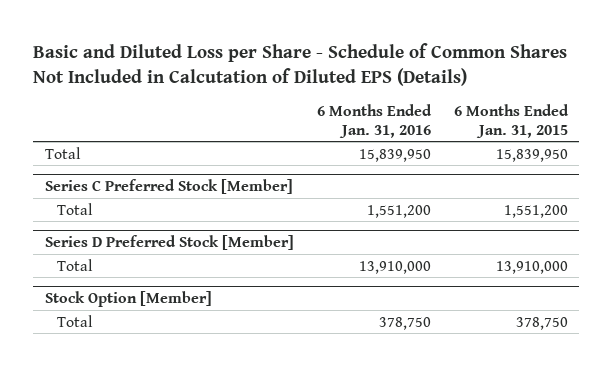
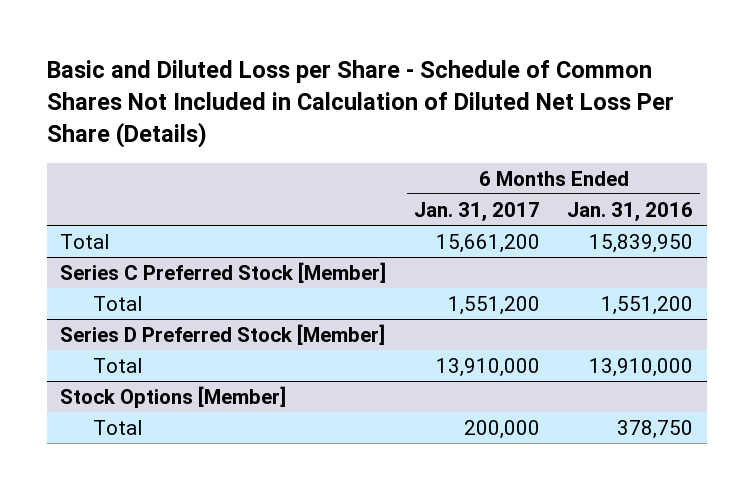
- Basic and Diluted Loss per Share - Schedule of Common Shares Not Included in Calcutation of Diluted EPS (Details)
+ Basic and Diluted Loss per Share - Schedule of Common Shares Not Included in Calculation of Diluted Net Loss Per Share (Details)
- | 6 Months Ended Jan. 31, 2016 | 6 Months Ended Jan. 31, 2015
+ | 6 Months Ended Jan. 31, 2017 | 6 Months Ended Jan. 31, 2016
- Stock Option [Member]
+ Stock Options [Member]

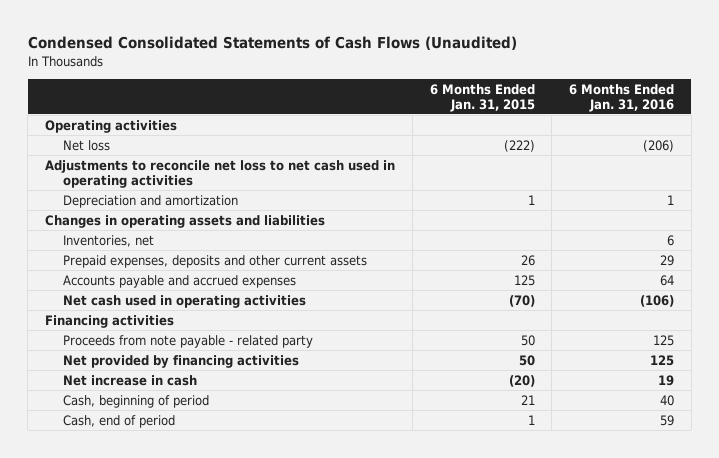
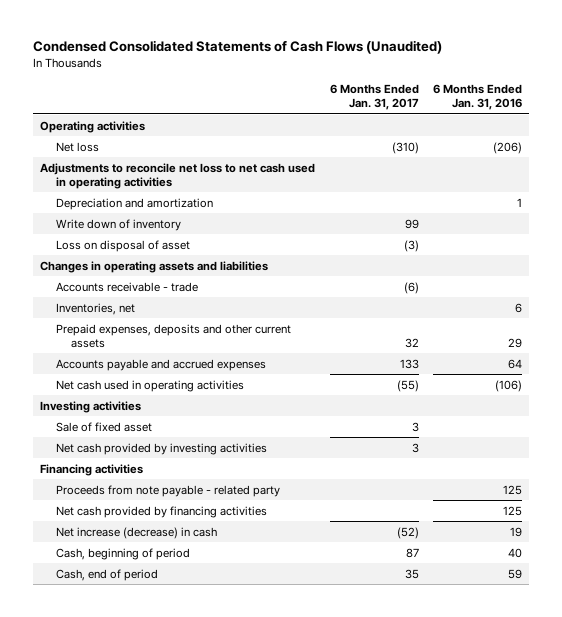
- | 6 Months Ended Jan. 31, 2015 | 6 Months Ended Jan. 31, 2016
+ | 6 Months Ended Jan. 31, 2017 | 6 Months Ended Jan. 31, 2016
+ Write down of inventory | 99 |
+ Loss on disposal of asset | (3) |
+ Accounts receivable - trade | (6) |
+ Investing activities
+ Sale of fixed asset | 3 |
+ Net cash provided by investing activities | 3 |
- Net provided by financing activities | 50 | 125
- Net increase in cash | (20) | 19
+ Net cash provided by financing activities | | 125
+ Net increase (decrease) in cash | (52) | 19

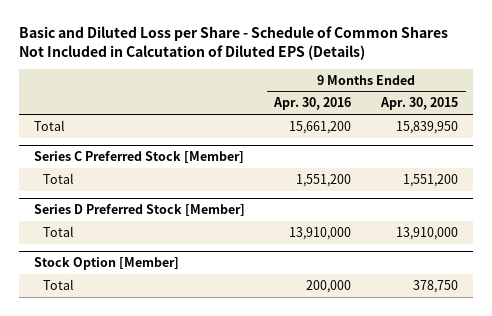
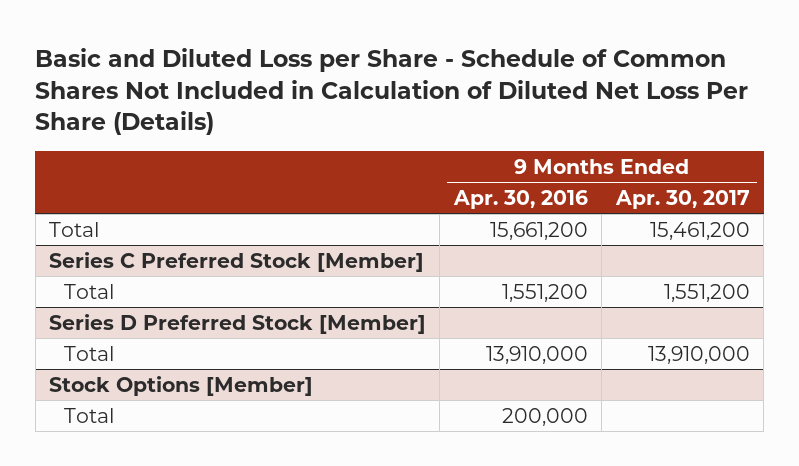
- Basic and Diluted Loss per Share - Schedule of Common Shares Not Included in Calcutation of Diluted EPS (Details)
+ Basic and Diluted Loss per Share - Schedule of Common Shares Not Included in Calculation of Diluted Net Loss Per Share (Details)
- | 9 Months Ended Apr. 30, 2016 | 9 Months Ended Apr. 30, 2015
+ | 9 Months Ended Apr. 30, 2016 | 9 Months Ended Apr. 30, 2017
- Stock Option [Member]
+ Stock Options [Member]

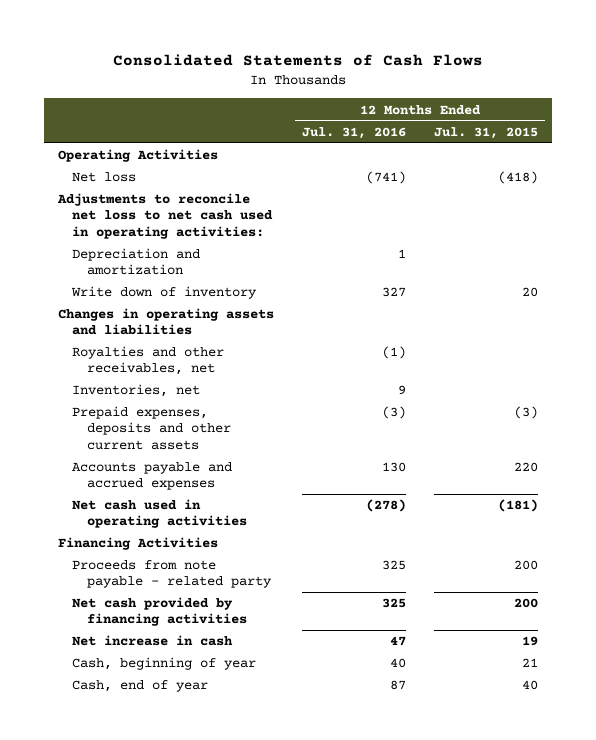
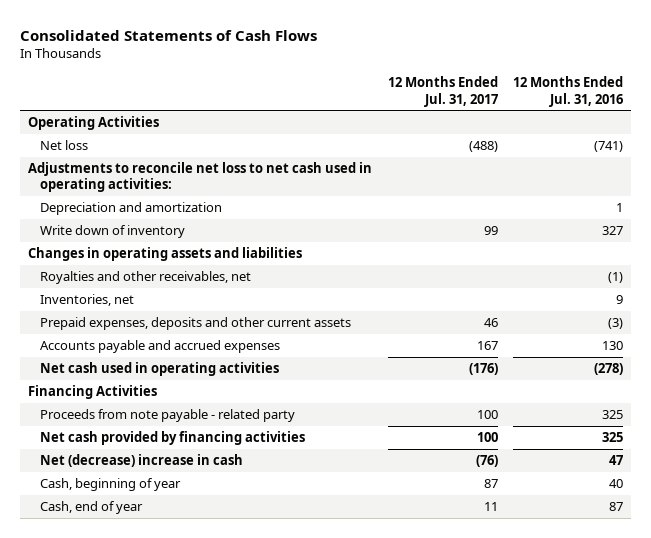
- | 12 Months Ended Jul. 31, 2016 | 12 Months Ended Jul. 31, 2015
+ | 12 Months Ended Jul. 31, 2017 | 12 Months Ended Jul. 31, 2016
- Net increase in cash | 47 | 19
+ Net (decrease) increase in cash | (76) | 47

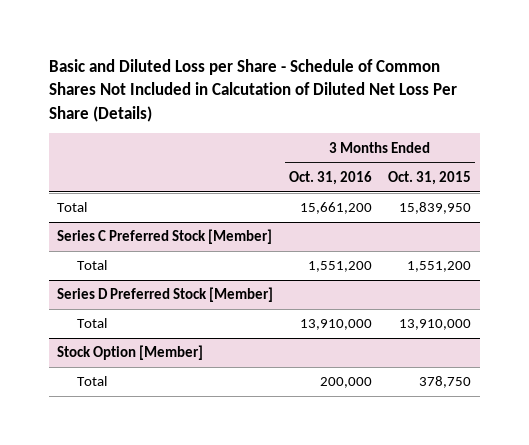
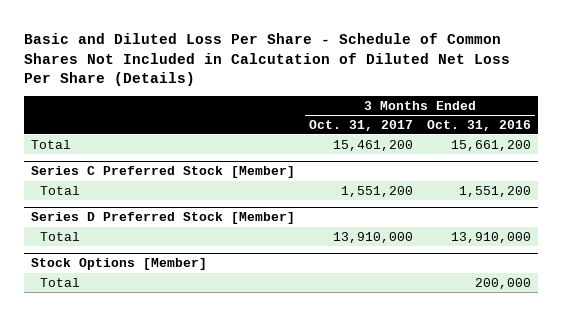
- Basic and Diluted Loss per Share - Schedule of Common Shares Not Included in Calcutation of Diluted Net Loss Per Share (Details)
+ Basic and Diluted Loss Per Share - Schedule of Common Shares Not Included in Calcutation of Diluted Net Loss Per Share (Details)
- | 3 Months Ended Oct. 31, 2016 | 3 Months Ended Oct. 31, 2015
+ | 3 Months Ended Oct. 31, 2017 | 3 Months Ended Oct. 31, 2016
- Stock Option [Member]
+ Stock Options [Member]

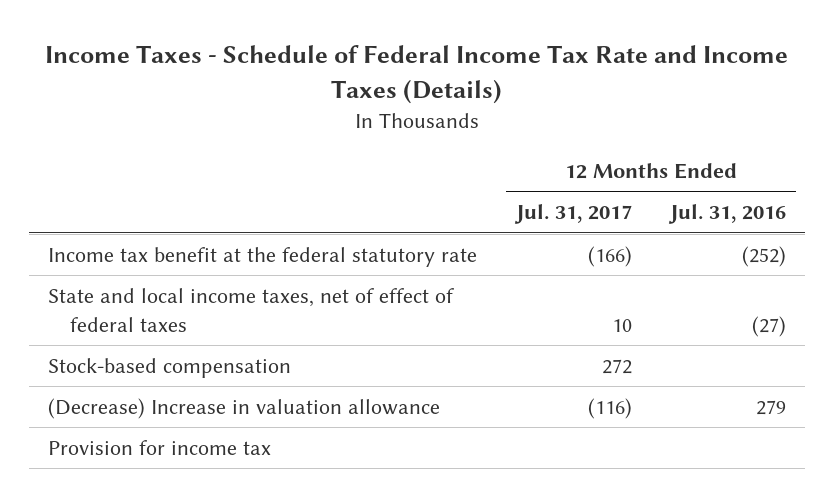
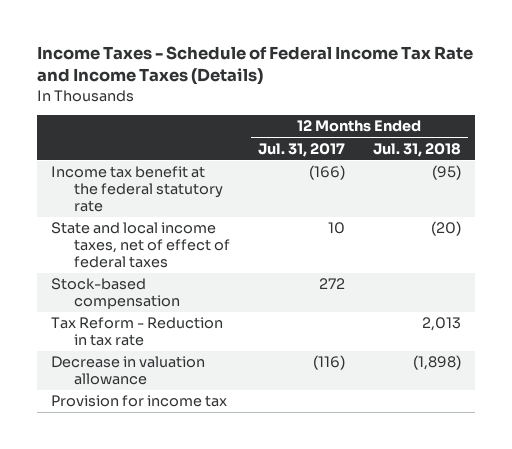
- | 12 Months Ended Jul. 31, 2017 | 12 Months Ended Jul. 31, 2016
+ | 12 Months Ended Jul. 31, 2017 | 12 Months Ended Jul. 31, 2018
- (Decrease) Increase in valuation allowance | (116) | 279
+ Tax Reform - Reduction in tax rate | | 2,013
+ Decrease in valuation allowance | (116) | (1,898)

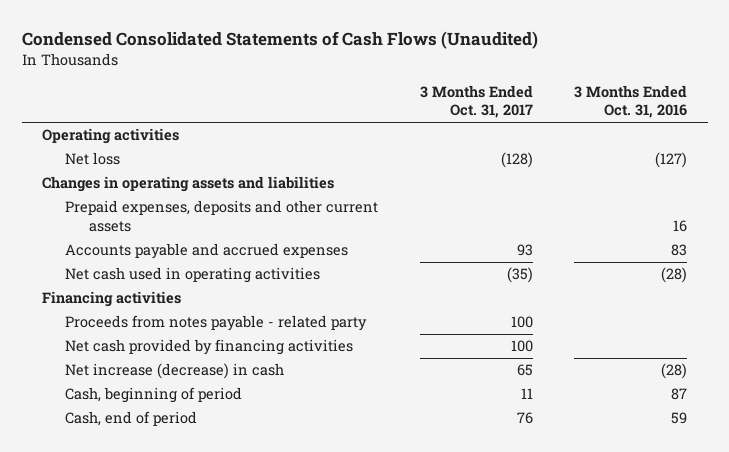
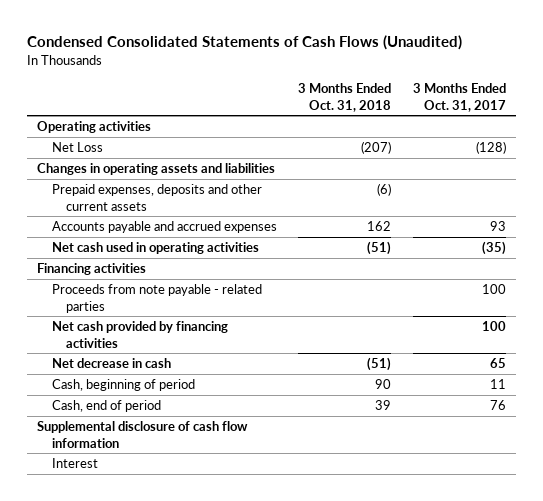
- | 3 Months Ended Oct. 31, 2017 | 3 Months Ended Oct. 31, 2016
+ | 3 Months Ended Oct. 31, 2018 | 3 Months Ended Oct. 31, 2017
- Net loss | (128) | (127)
+ Net Loss | (207) | (128)
- Proceeds from notes payable - related party | 100 |
+ Proceeds from note payable - related parties | | 100
- Net increase (decrease) in cash | 65 | (28)
+ Net decrease in cash | (51) | 65
+ Supplemental disclosure of cash flow information
+ Interest

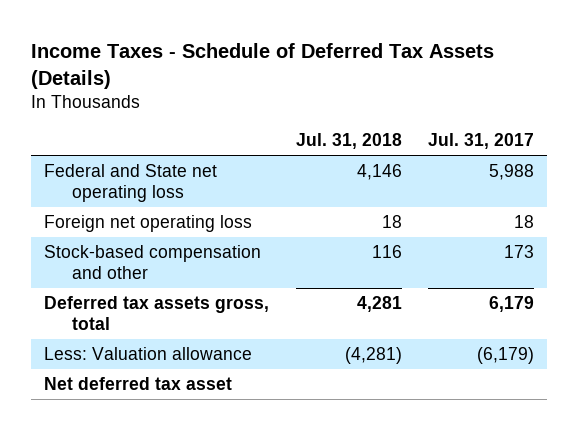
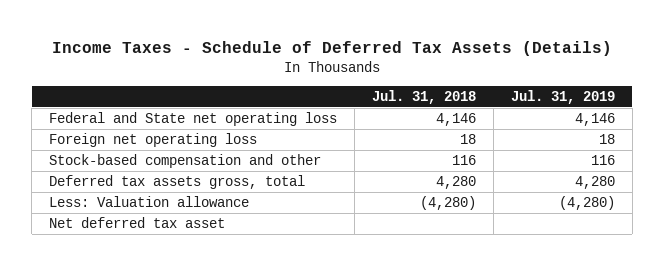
- | Jul. 31, 2018 | Jul. 31, 2017
+ | Jul. 31, 2018 | Jul. 31, 2019
- Deferred tax assets gross, total | 4,281 | 6,179
- Less: Valuation allowance | (4,281) | (6,179)
+ Deferred tax assets gross, total | 4,280 | 4,280
+ Less: Valuation allowance | (4,280) | (4,280)

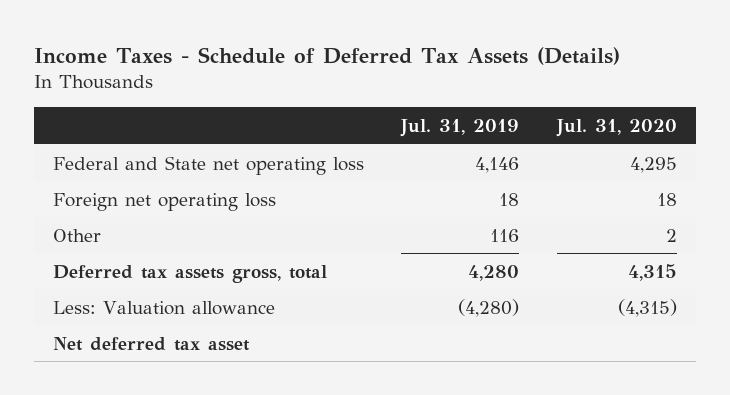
- | Jul. 31, 2018 | Jul. 31, 2019
+ | Jul. 31, 2019 | Jul. 31, 2020
- Stock-based compensation and other | 116 | 116
+ Other | 116 | 2

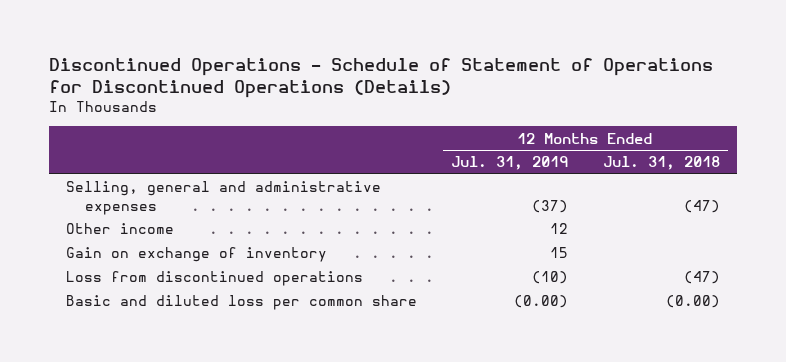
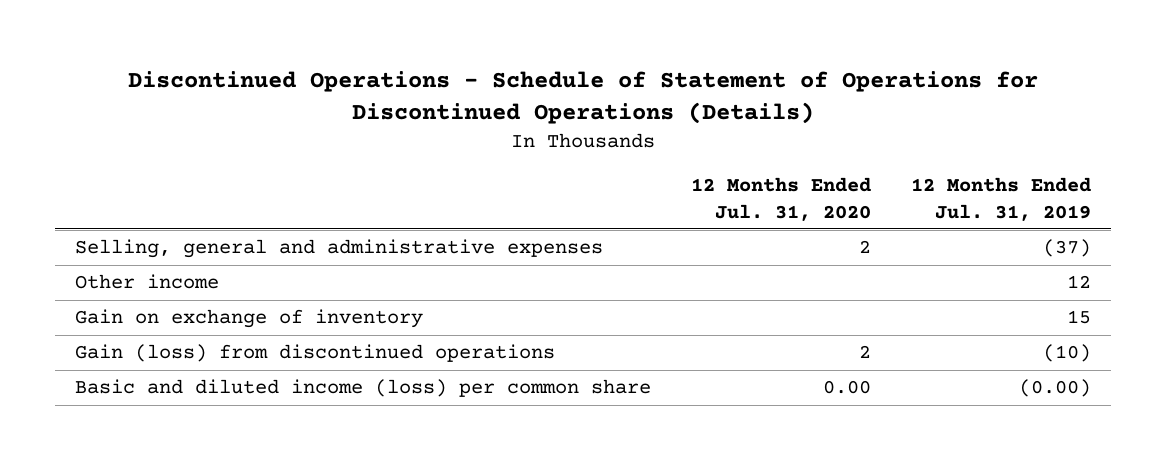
- | 12 Months Ended Jul. 31, 2019 | 12 Months Ended Jul. 31, 2018
+ | 12 Months Ended Jul. 31, 2020 | 12 Months Ended Jul. 31, 2019
- Loss from discontinued operations | (10) | (47)
- Basic and diluted loss per common share | (0.00) | (0.00)
+ Gain (loss) from discontinued operations | 2 | (10)
+ Basic and diluted income (loss) per common share | 0.00 | (0.00)

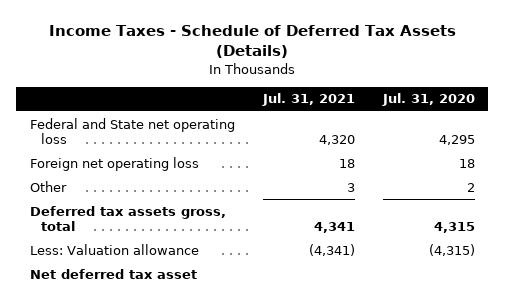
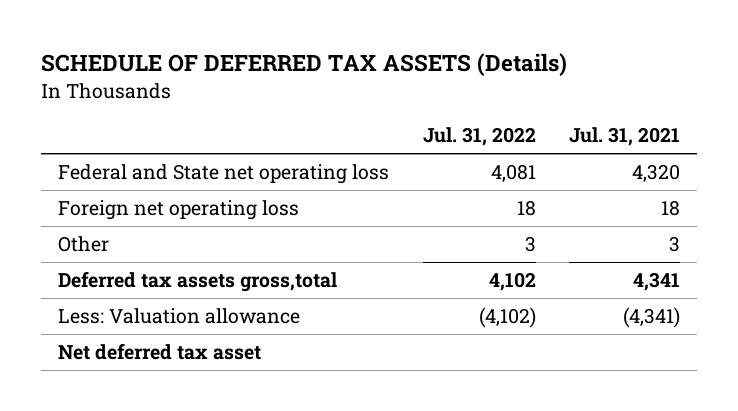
- Income Taxes - Schedule of Deferred Tax Assets (Details)
+ SCHEDULE OF DEFERRED TAX ASSETS (Details)
- | Jul. 31, 2021 | Jul. 31, 2020
+ | Jul. 31, 2022 | Jul. 31, 2021
- Deferred tax assets gross, total | 4,341 | 4,315
+ Deferred tax assets gross,total | 4,102 | 4,341

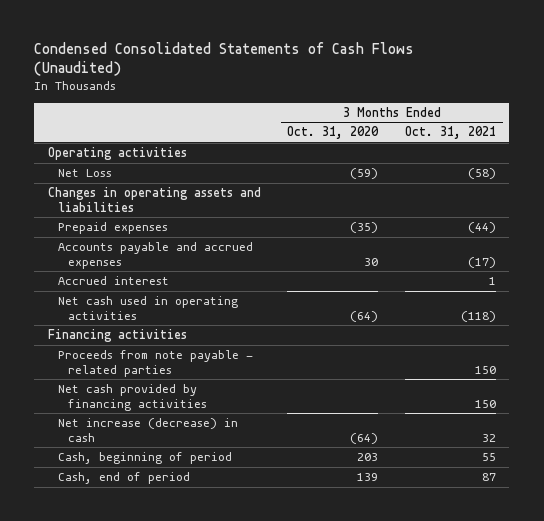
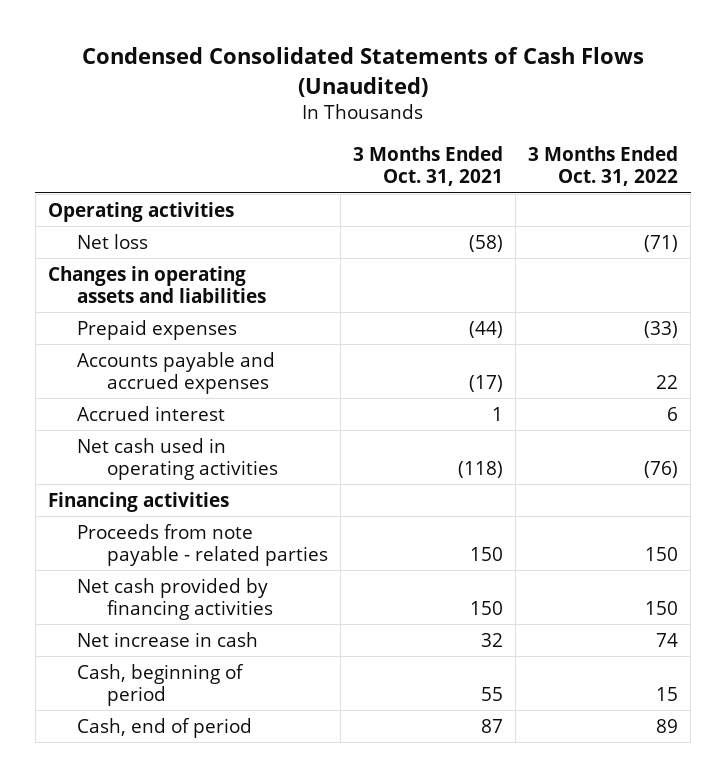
- | 3 Months Ended Oct. 31, 2020 | 3 Months Ended Oct. 31, 2021
+ | 3 Months Ended Oct. 31, 2021 | 3 Months Ended Oct. 31, 2022
- Net Loss | (59) | (58)
+ Net loss | (58) | (71)
- Net increase (decrease) in cash | (64) | 32
+ Net increase in cash | 32 | 74

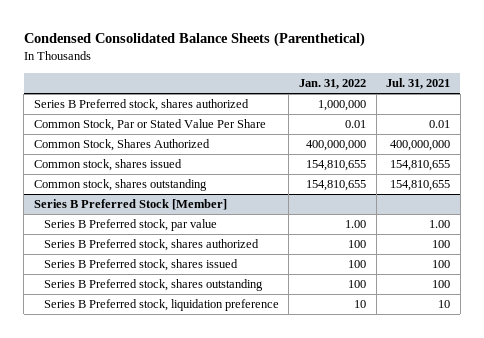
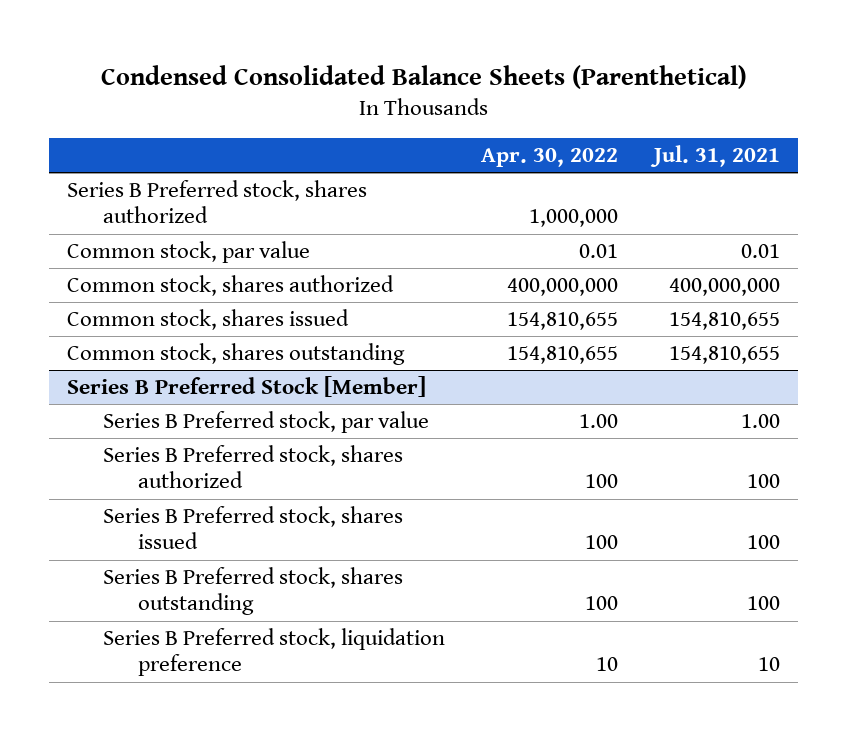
- | Jan. 31, 2022 | Jul. 31, 2021
+ | Apr. 30, 2022 | Jul. 31, 2021
- Common Stock, Par or Stated Value Per Share | 0.01 | 0.01
- Common Stock, Shares Authorized | 400,000,000 | 400,000,000
+ Common stock, par value | 0.01 | 0.01
+ Common stock, shares authorized | 400,000,000 | 400,000,000

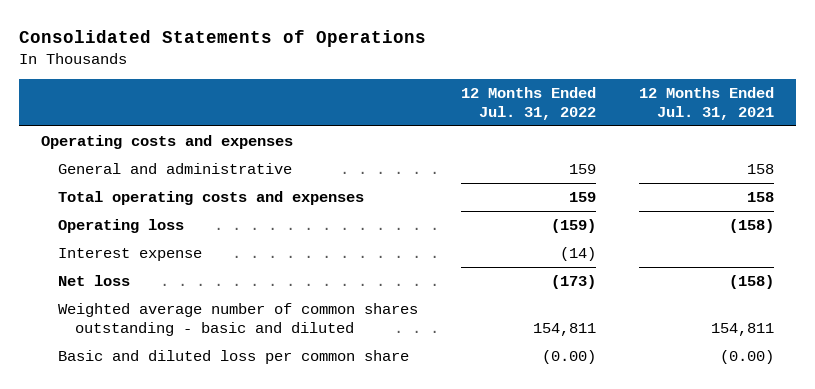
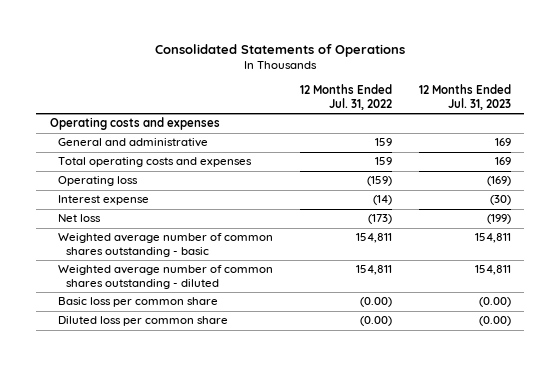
- | 12 Months Ended Jul. 31, 2022 | 12 Months Ended Jul. 31, 2021
+ | 12 Months Ended Jul. 31, 2022 | 12 Months Ended Jul. 31, 2023
- Weighted average number of common shares outstanding - basic and diluted | 154,811 | 154,811
- Basic and diluted loss per common share | (0.00) | (0.00)
+ Weighted average number of common shares outstanding - basic | 154,811 | 154,811
+ Weighted average number of common shares outstanding - diluted | 154,811 | 154,811
+ Basic loss per common share | (0.00) | (0.00)
+ Diluted loss per common share | (0.00) | (0.00)

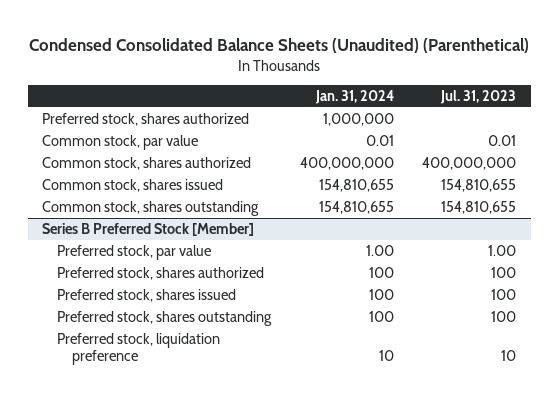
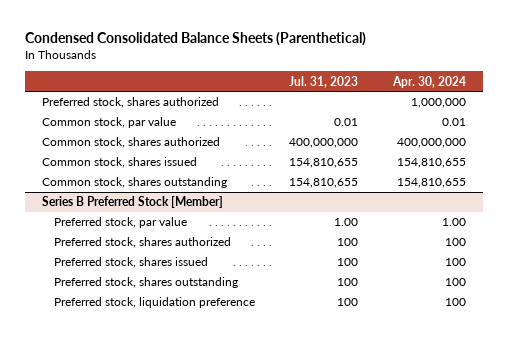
- Condensed Consolidated Balance Sheets (Unaudited) (Parenthetical)
+ Condensed Consolidated Balance Sheets (Parenthetical)
- | Jan. 31, 2024 | Jul. 31, 2023
+ | Jul. 31, 2023 | Apr. 30, 2024
@ Series B Preferred Stock [Member]
- Preferred stock, liquidation preference | 10 | 10
+ Preferred stock, liquidation preference | 100 | 100

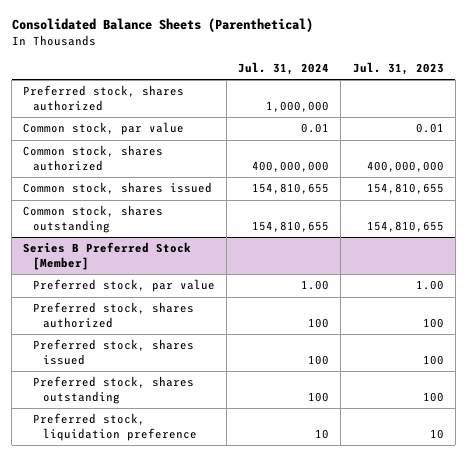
- Condensed Consolidated Balance Sheets (Parenthetical)
+ Consolidated Balance Sheets (Parenthetical)
- | Jul. 31, 2023 | Apr. 30, 2024
+ | Jul. 31, 2024 | Jul. 31, 2023
@ Series B Preferred Stock [Member]
- Preferred stock, liquidation preference | 100 | 100
+ Preferred stock, liquidation preference | 10 | 10

